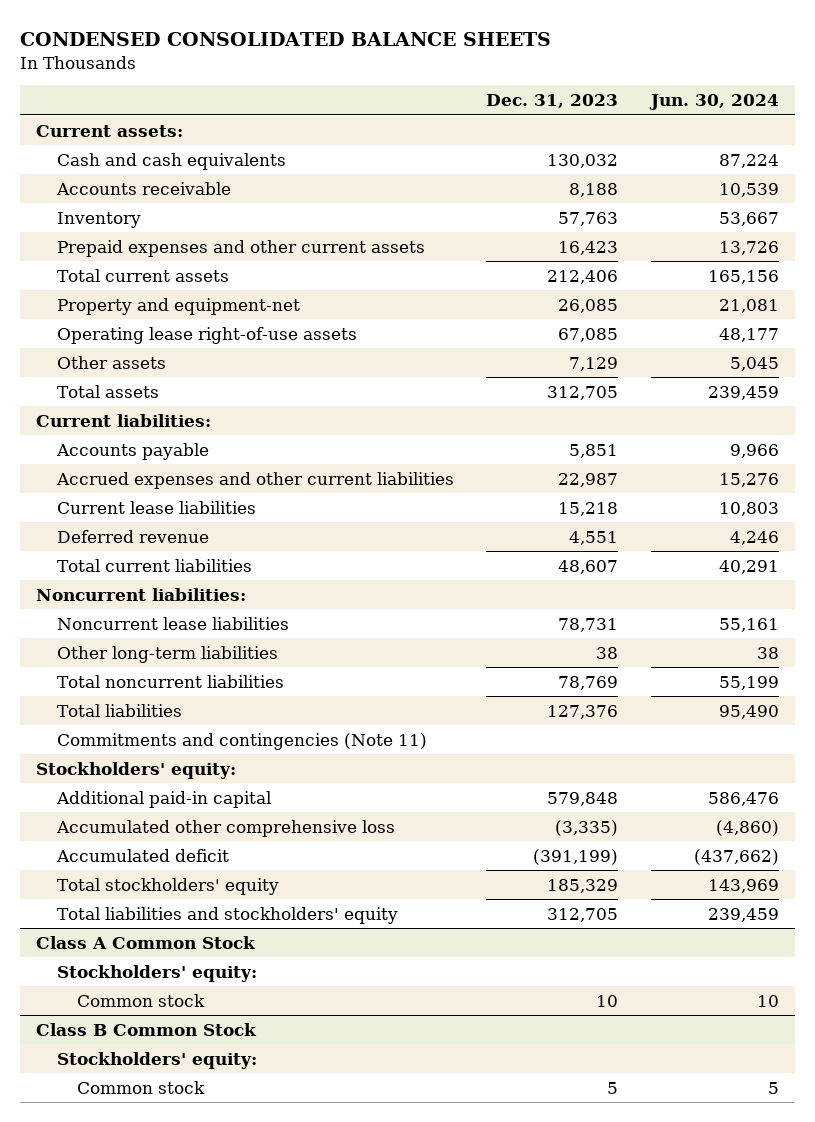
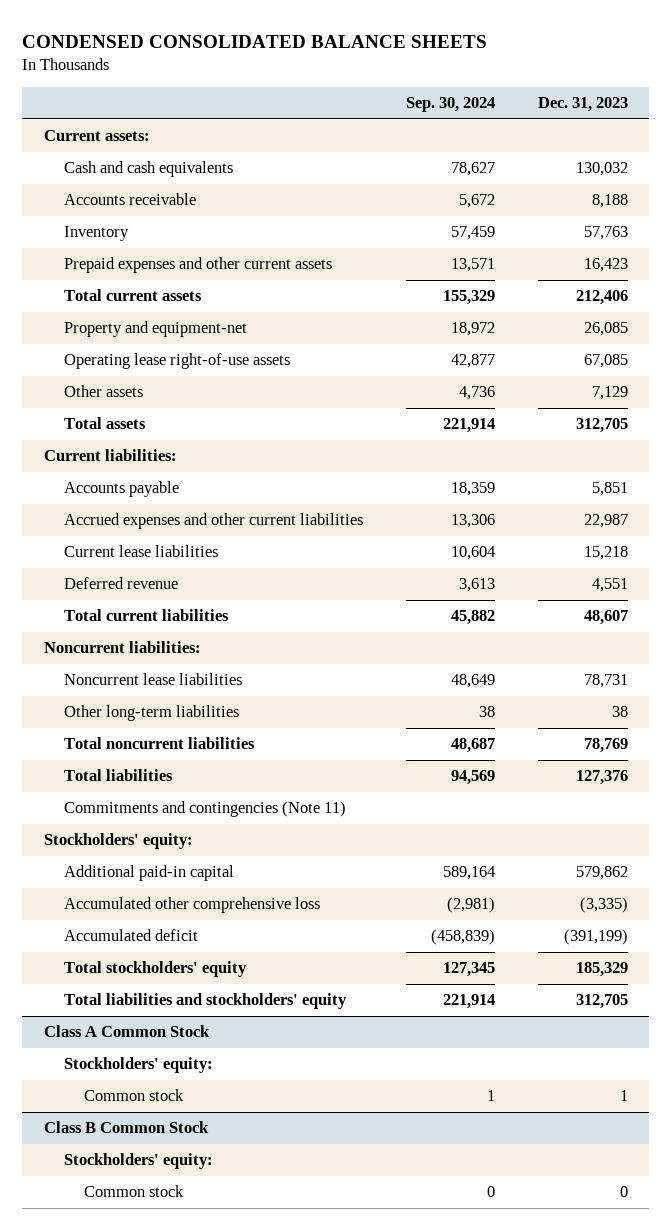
- | Dec. 31, 2023 | Jun. 30, 2024
+ | Sep. 30, 2024 | Dec. 31, 2023
- Additional paid-in capital | 579,848 | 586,476
+ Additional paid-in capital | 589,164 | 579,862
@ Class A Common Stock
- Common stock | 10 | 10
+ Common stock | 1 | 1
@ Class B Common Stock
- Common stock | 5 | 5
+ Common stock | 0 | 0

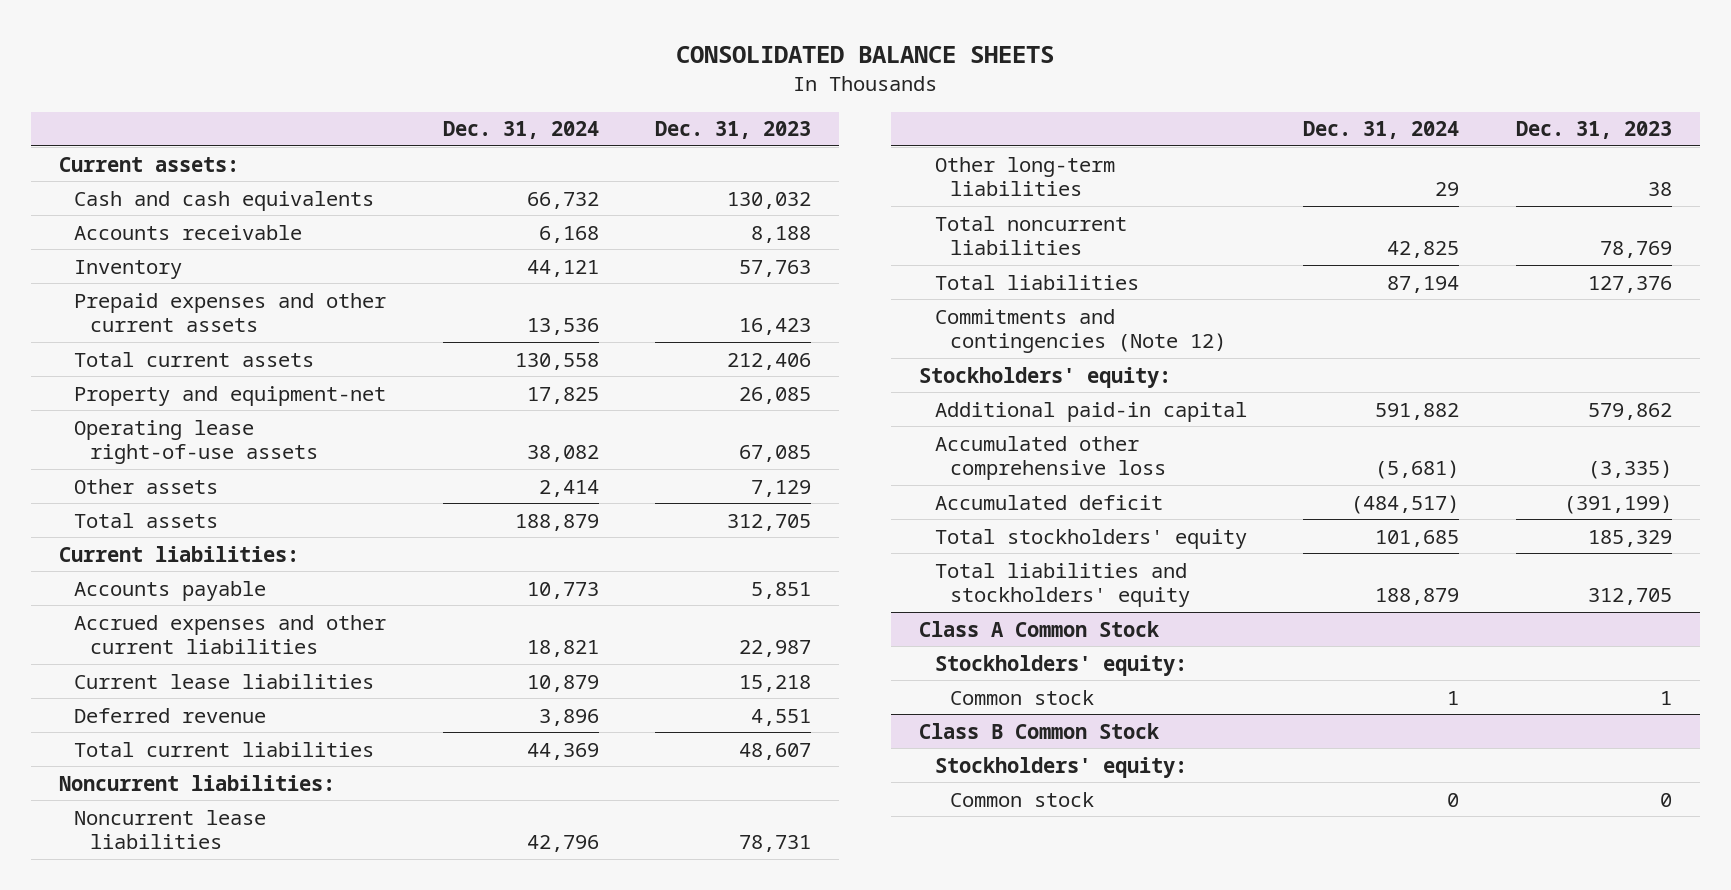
- CONDENSED CONSOLIDATED BALANCE SHEETS
+ CONSOLIDATED BALANCE SHEETS
- | Sep. 30, 2024 | Dec. 31, 2023
+ | Dec. 31, 2024 | Dec. 31, 2023
- Commitments and contingencies (Note 11)
+ Commitments and contingencies (Note 12)

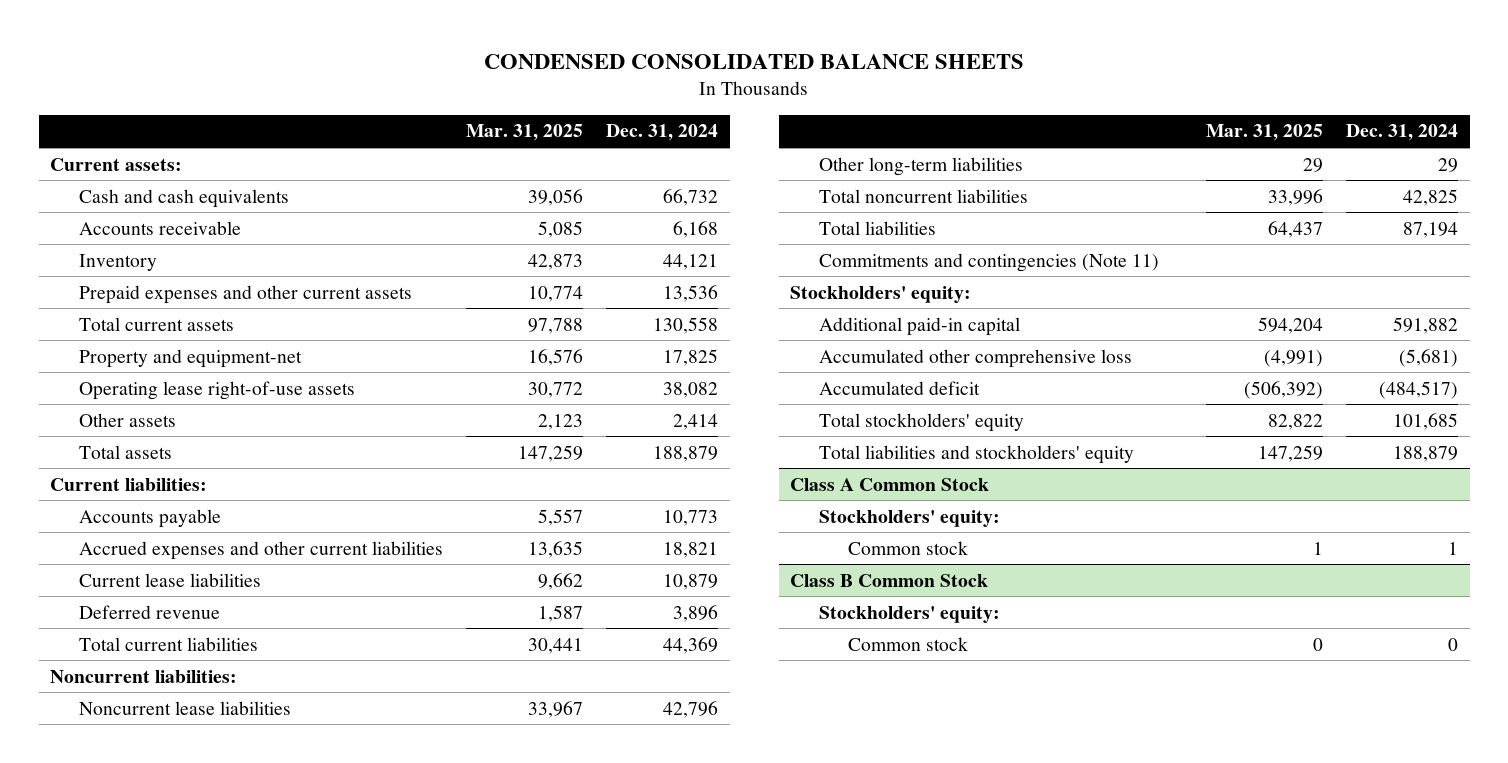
- CONSOLIDATED BALANCE SHEETS
+ CONDENSED CONSOLIDATED BALANCE SHEETS
- | Dec. 31, 2024 | Dec. 31, 2023
+ | Mar. 31, 2025 | Dec. 31, 2024
- Commitments and contingencies (Note 12)
+ Commitments and contingencies (Note 11)

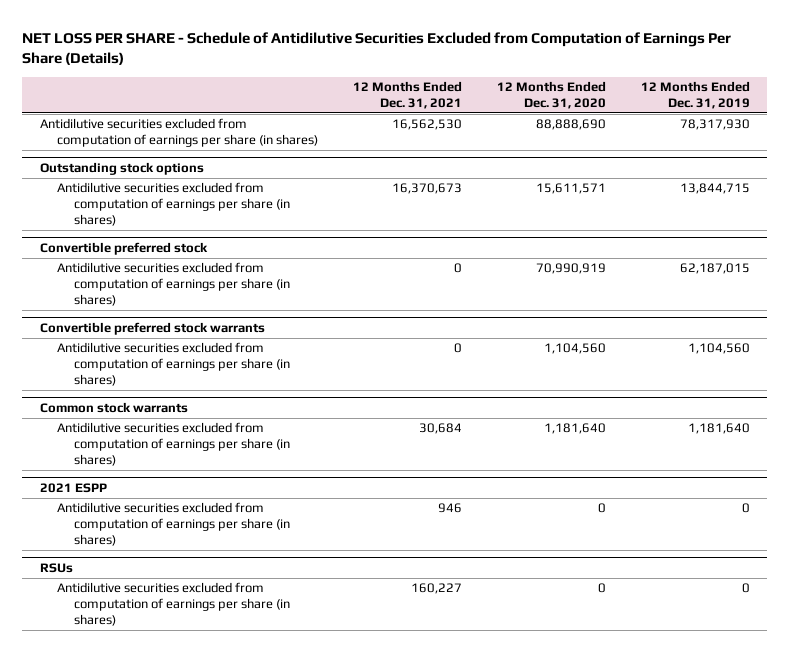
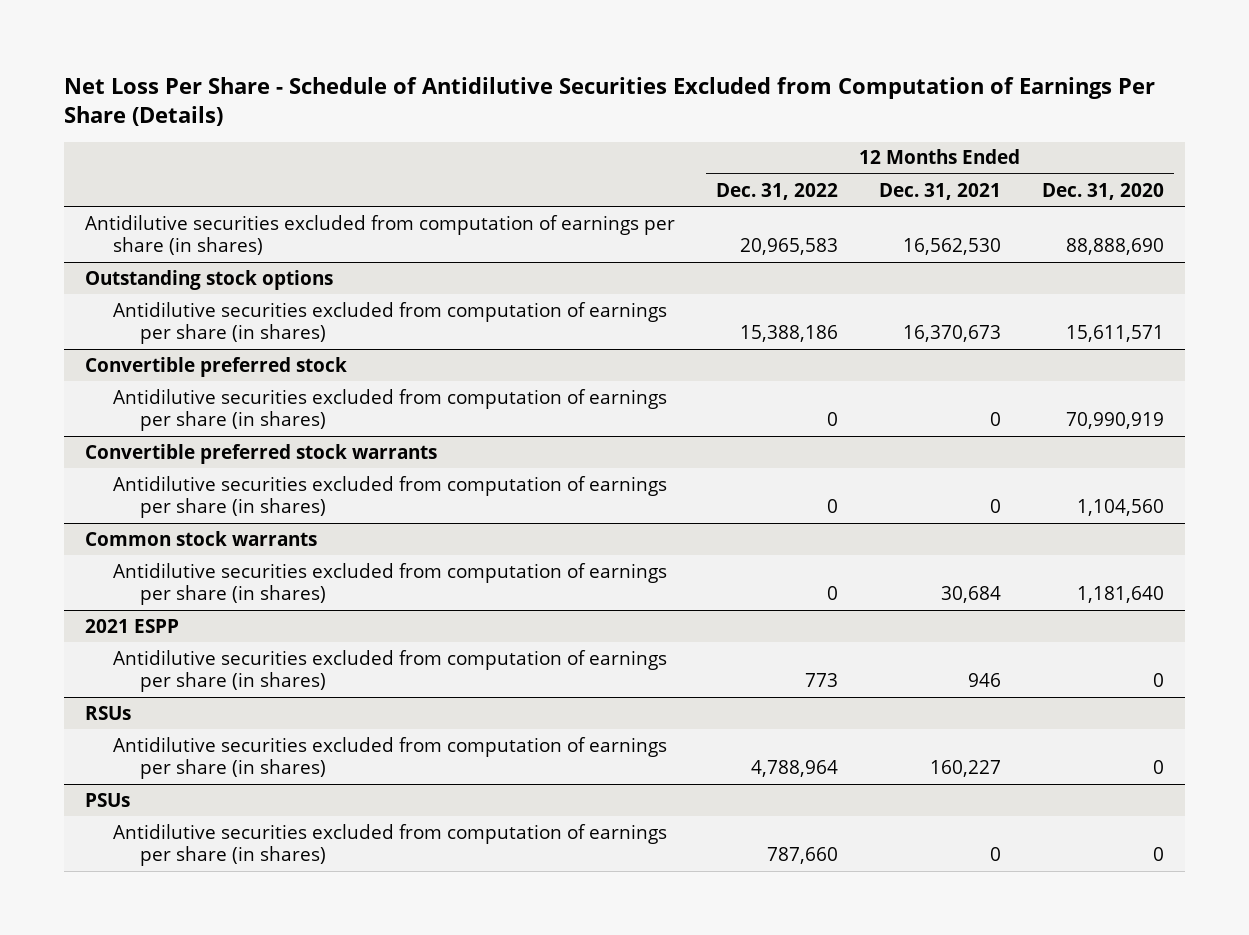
- NET LOSS PER SHARE - Schedule of Antidilutive Securities Excluded from Computation of Earnings Per Share (Details)
+ Net Loss Per Share - Schedule of Antidilutive Securities Excluded from Computation of Earnings Per Share (Details)
- | 12 Months Ended Dec. 31, 2021 | 12 Months Ended Dec. 31, 2020 | 12 Months Ended Dec. 31, 2019
+ | 12 Months Ended Dec. 31, 2022 | 12 Months Ended Dec. 31, 2021 | 12 Months Ended Dec. 31, 2020
+ PSUs
+ Antidilutive securities excluded from computation of earnings per share (in shares) | 787,660 | 0 | 0

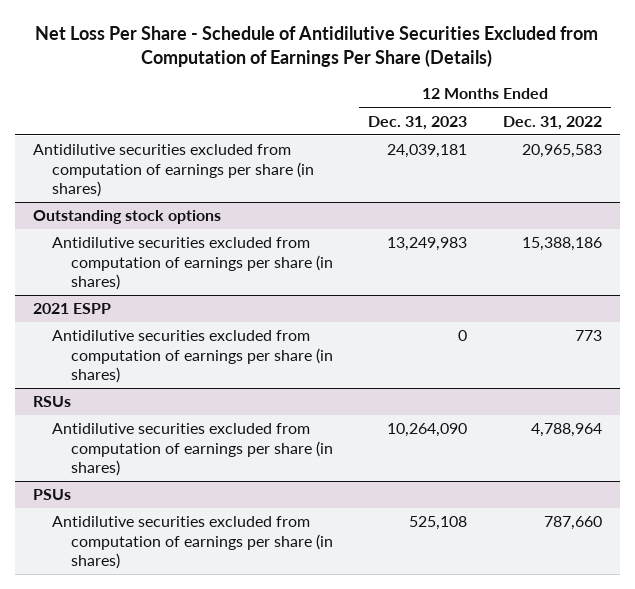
- | 12 Months Ended Dec. 31, 2022 | 12 Months Ended Dec. 31, 2021 | 12 Months Ended Dec. 31, 2020
+ | 12 Months Ended Dec. 31, 2023 | 12 Months Ended Dec. 31, 2022
- Convertible preferred stock
- Antidilutive securities excluded from computation of earnings per share (in shares) | 0 | 0 | 70,990,919
- Convertible preferred stock warrants
- Antidilutive securities excluded from computation of earnings per share (in shares) | 0 | 0 | 1,104,560
- Common stock warrants
- Antidilutive securities excluded from computation of earnings per share (in shares) | 0 | 30,684 | 1,181,640

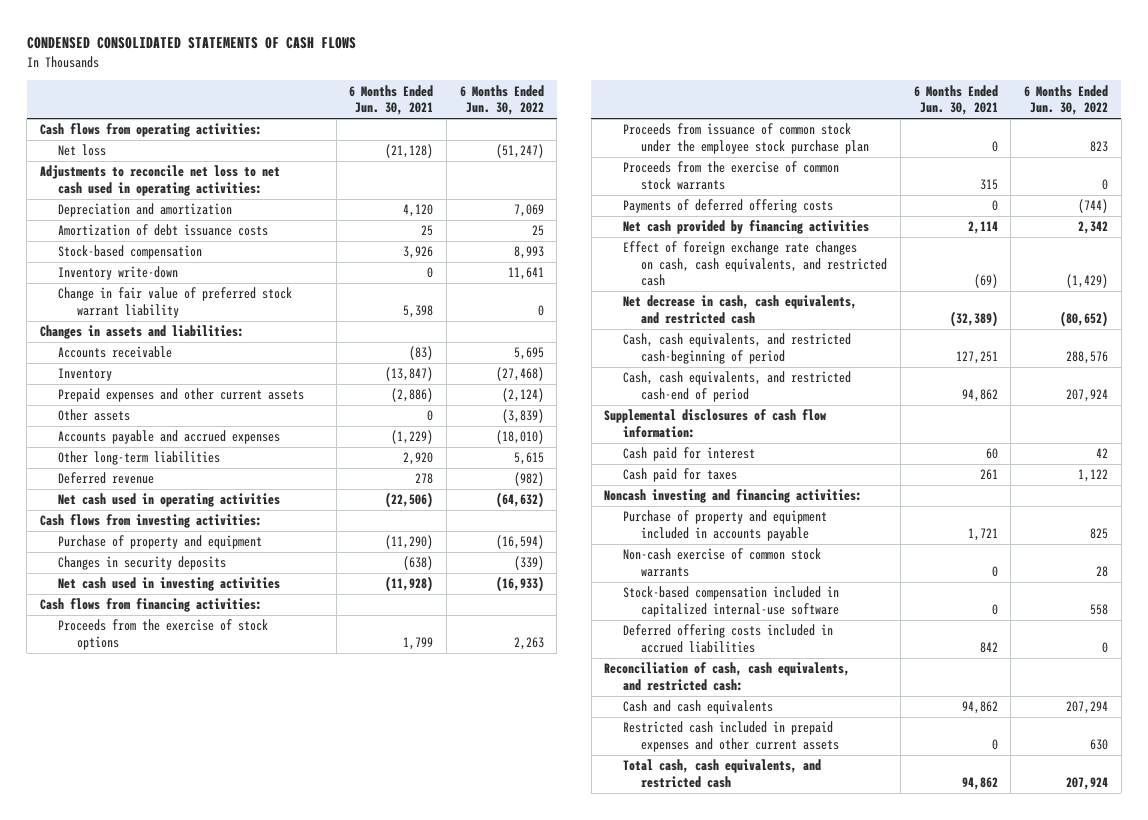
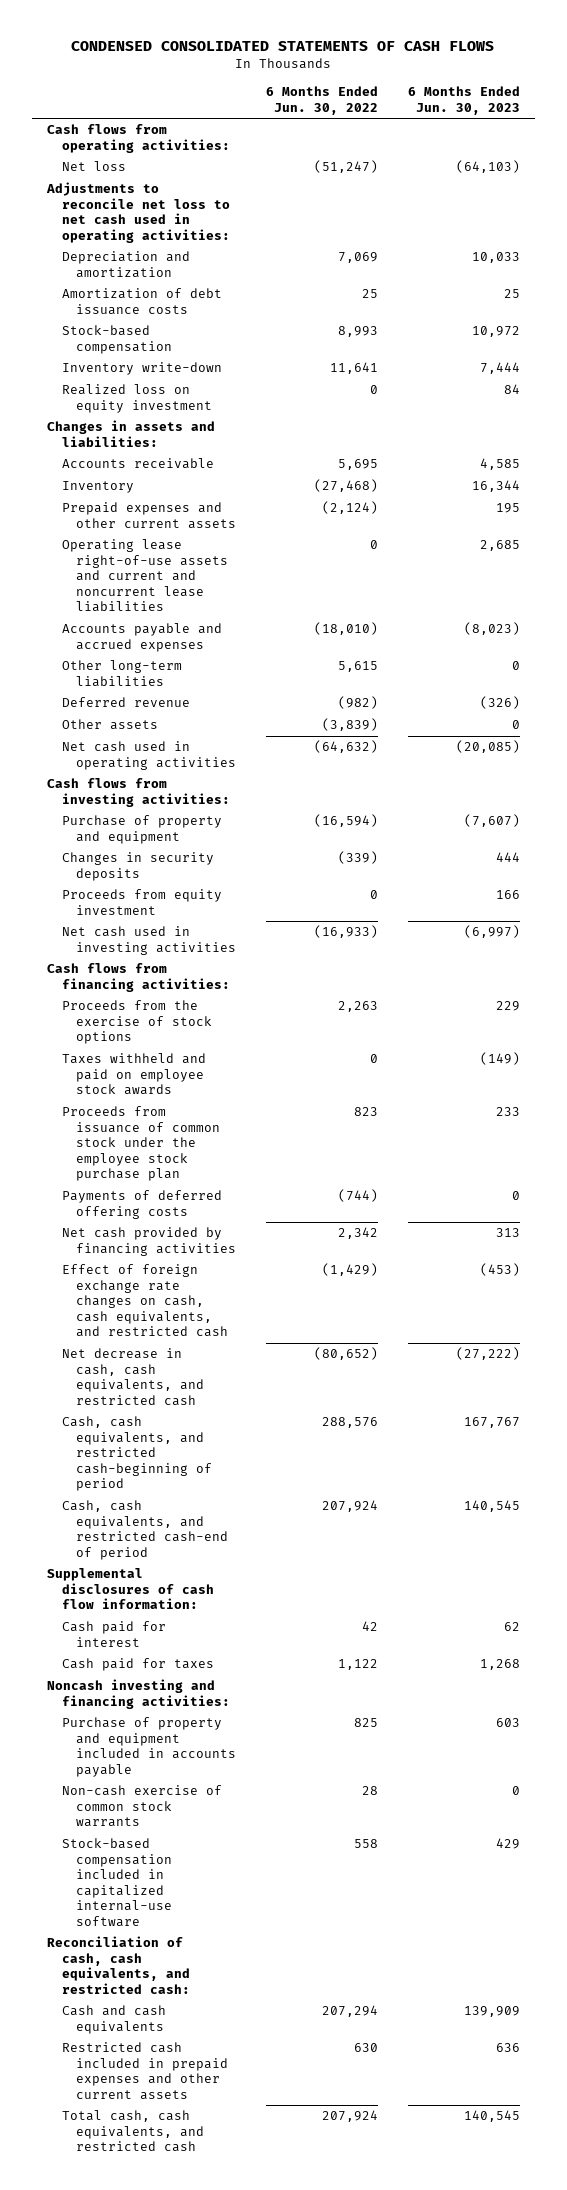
- | 6 Months Ended Jun. 30, 2021 | 6 Months Ended Jun. 30, 2022
+ | 6 Months Ended Jun. 30, 2022 | 6 Months Ended Jun. 30, 2023
- Change in fair value of preferred stock warrant liability | 5,398 | 0
+ Realized loss on equity investment | 0 | 84
+ Operating lease right-of-use assets and current and noncurrent lease liabilities | 0 | 2,685
moved down: Other assets | (3,839) | 0
+ Proceeds from equity investment | 0 | 166
+ Taxes withheld and paid on employee stock awards | 0 | (149)
- Proceeds from the exercise of common stock warrants | 315 | 0
- Deferred offering costs included in accrued liabilities | 842 | 0

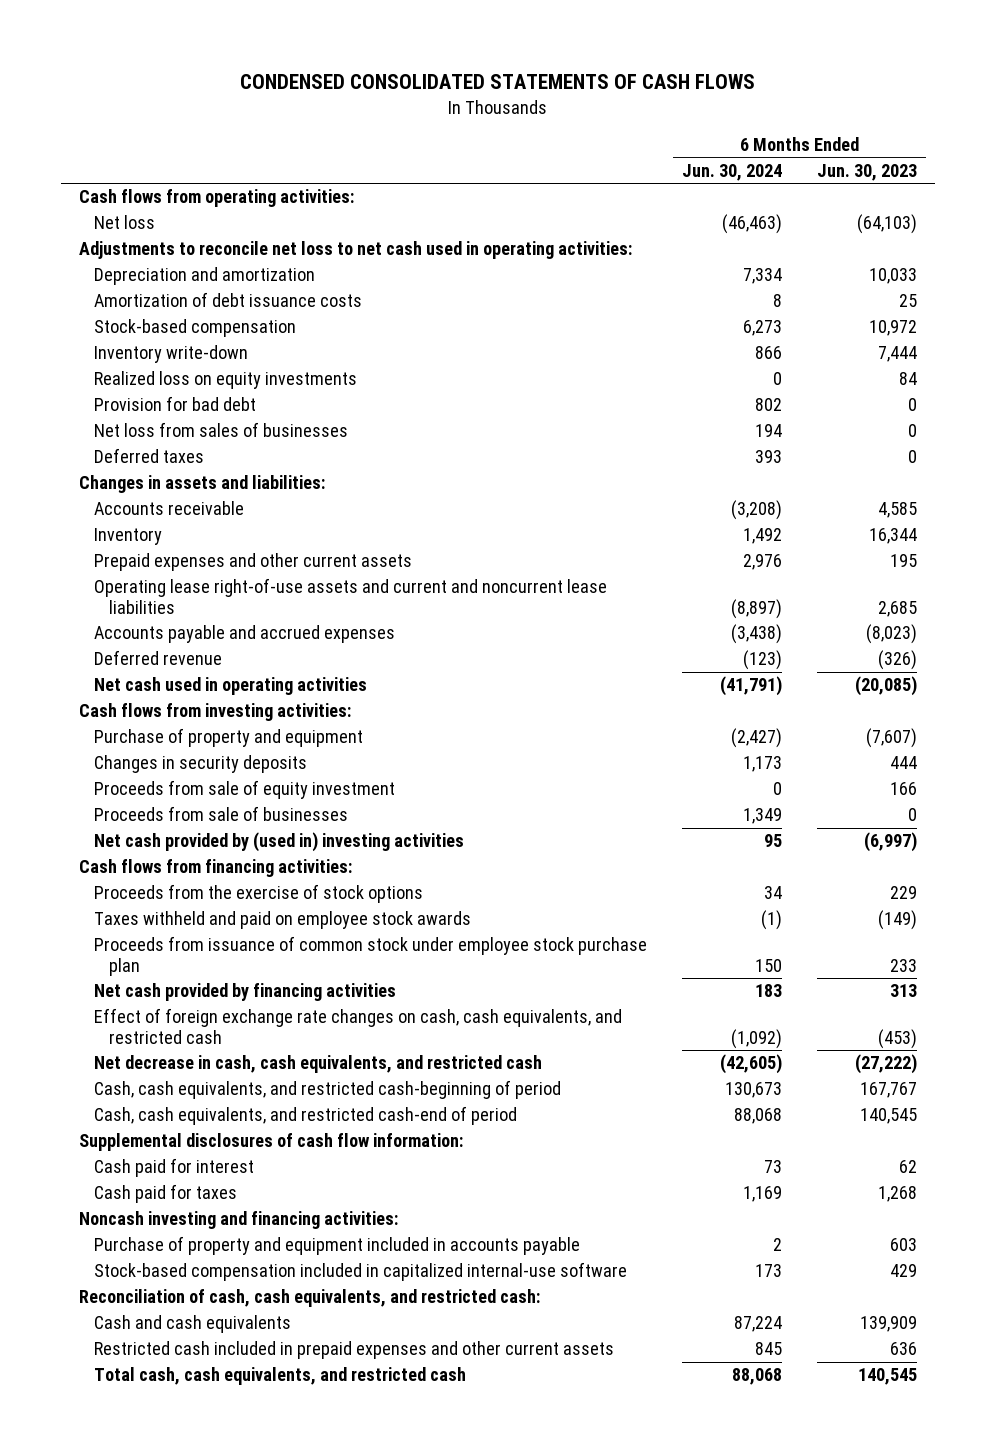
- | 6 Months Ended Jun. 30, 2022 | 6 Months Ended Jun. 30, 2023
+ | 6 Months Ended Jun. 30, 2024 | 6 Months Ended Jun. 30, 2023
- Realized loss on equity investment | 0 | 84
+ Realized loss on equity investments | 0 | 84
+ Provision for bad debt | 802 | 0
+ Net loss from sales of businesses | 194 | 0
+ Deferred taxes | 393 | 0
- Other long-term liabilities | 5,615 | 0
- Other assets | (3,839) | 0
- Proceeds from equity investment | 0 | 166
- Net cash used in investing activities | (16,933) | (6,997)
+ Proceeds from sale of equity investment | 0 | 166
+ Proceeds from sale of businesses | 1,349 | 0
+ Net cash provided by (used in) investing activities | 95 | (6,997)
- Proceeds from issuance of common stock under the employee stock purchase plan | 823 | 233
- Payments of deferred offering costs | (744) | 0
+ Proceeds from issuance of common stock under employee stock purchase plan | 150 | 233
- Non-cash exercise of common stock warrants | 28 | 0

